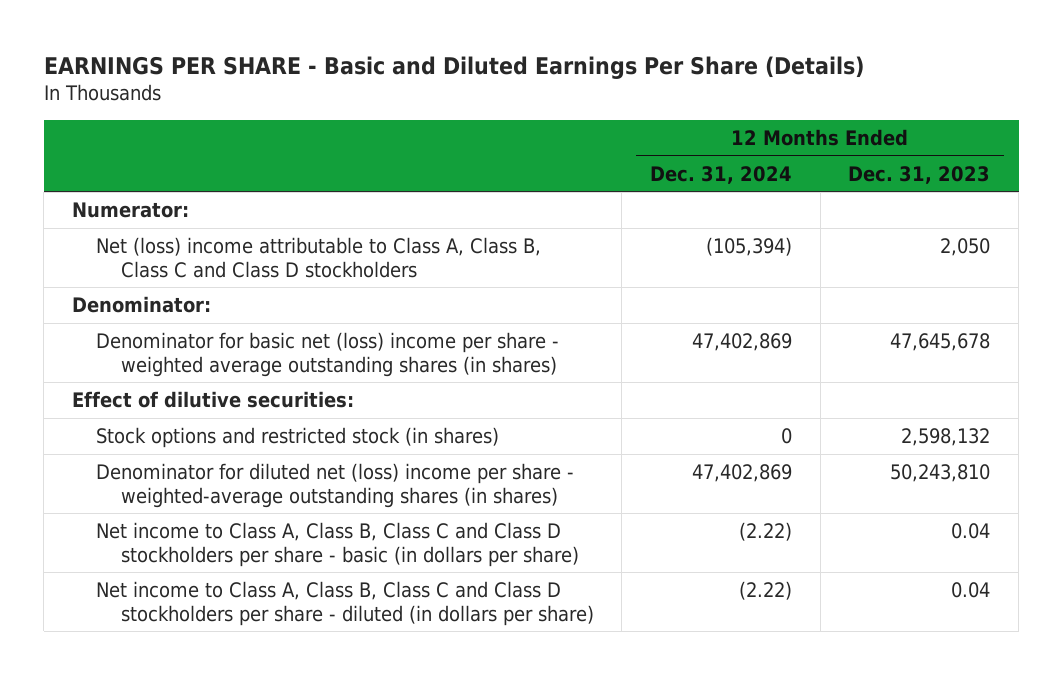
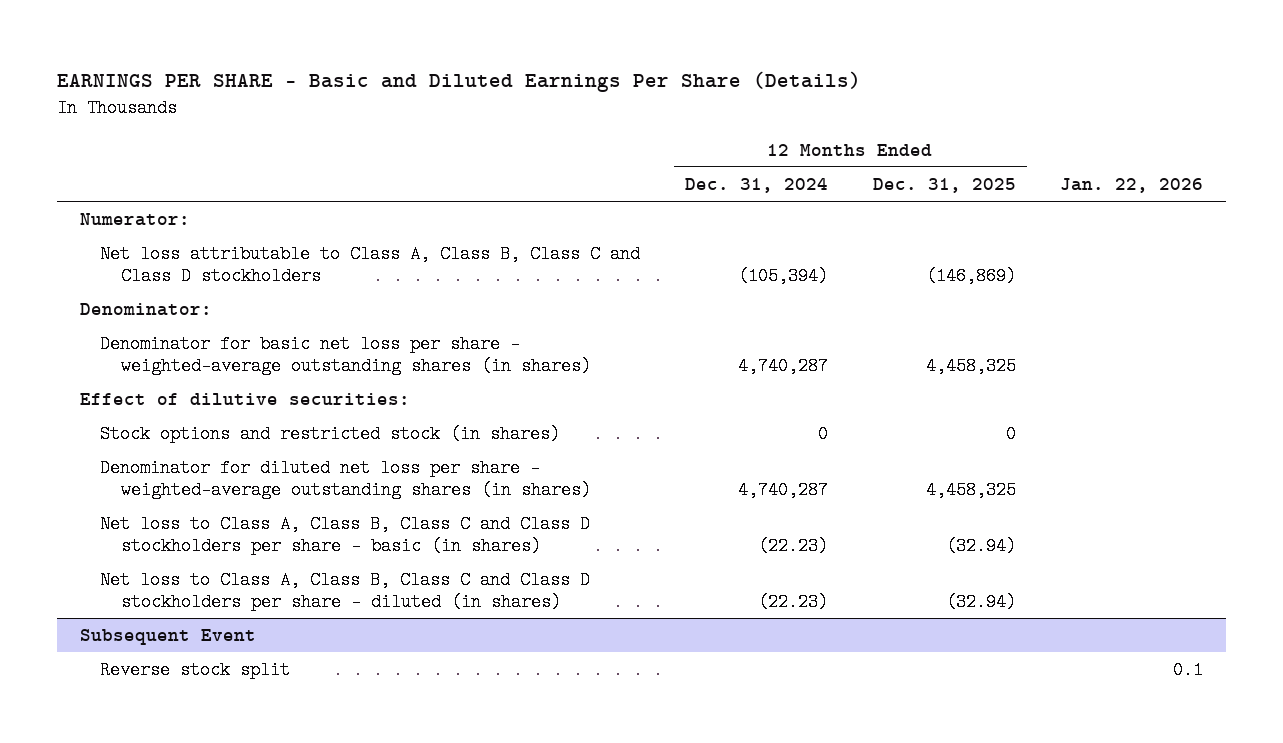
- | 12 Months Ended Dec. 31, 2024 | 12 Months Ended Dec. 31, 2023
+ | 12 Months Ended Dec. 31, 2024 | 12 Months Ended Dec. 31, 2025 | Jan. 22, 2026
- Net (loss) income attributable to Class A, Class B, Class C and Class D stockholders | (105,394) | 2,050
+ Net loss attributable to Class A, Class B, Class C and Class D stockholders | (105,394) | (146,869) |
- Denominator for basic net (loss) income per share - weighted average outstanding shares (in shares) | 47,402,869 | 47,645,678
+ Denominator for basic net loss per share - weighted-average outstanding shares (in shares) | 4,740,287 | 4,458,325 |
- Denominator for diluted net (loss) income per share - weighted-average outstanding shares (in shares) | 47,402,869 | 50,243,810
- Net income to Class A, Class B, Class C and Class D stockholders per share - basic (in dollars per share) | (2.22) | 0.04
- Net income to Class A, Class B, Class C and Class D stockholders per share - diluted (in dollars per share) | (2.22) | 0.04
+ Denominator for diluted net loss per share - weighted-average outstanding shares (in shares) | 4,740,287 | 4,458,325 |
+ Net loss to Class A, Class B, Class C and Class D stockholders per share - basic (in shares) | (22.23) | (32.94) |
+ Net loss to Class A, Class B, Class C and Class D stockholders per share - diluted (in shares) | (22.23) | (32.94) |
+ Subsequent Event
+ Reverse stock split | | | 0.1

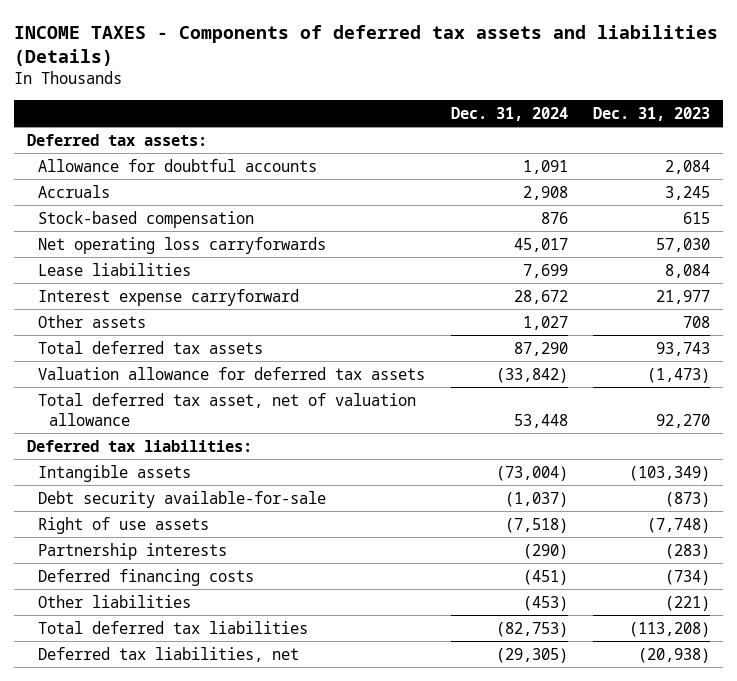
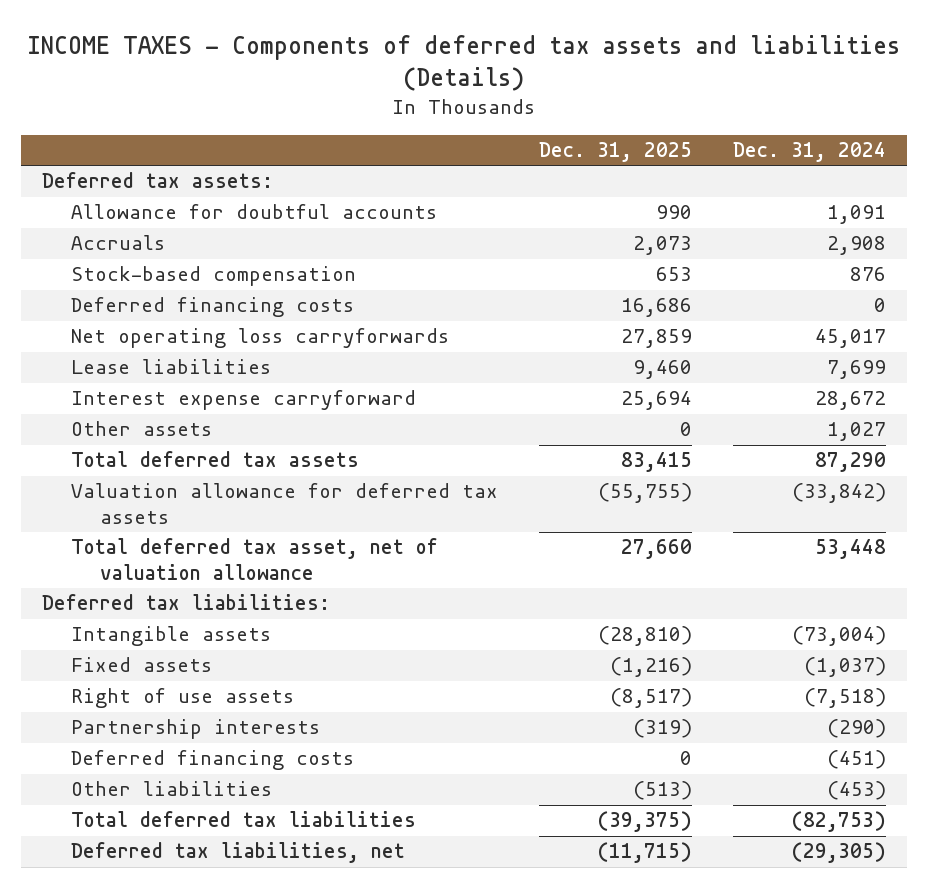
- | Dec. 31, 2024 | Dec. 31, 2023
+ | Dec. 31, 2025 | Dec. 31, 2024
+ Deferred financing costs | 16,686 | 0
- Debt security available-for-sale | (1,037) | (873)
+ Fixed assets | (1,216) | (1,037)

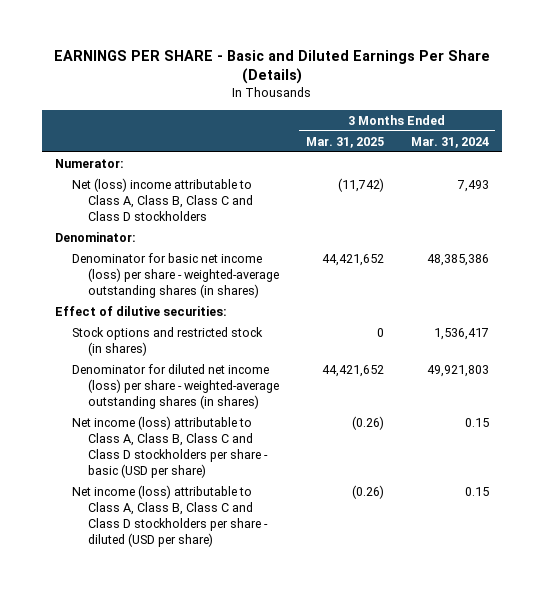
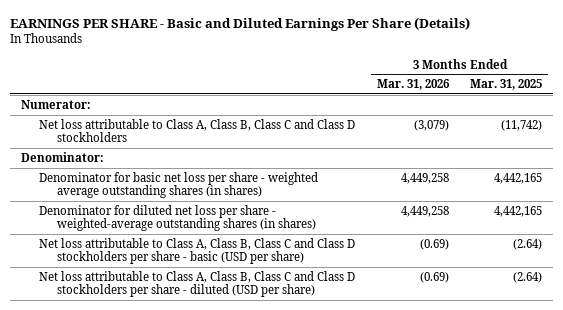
- | 3 Months Ended Mar. 31, 2025 | 3 Months Ended Mar. 31, 2024
+ | 3 Months Ended Mar. 31, 2026 | 3 Months Ended Mar. 31, 2025
- Net (loss) income attributable to Class A, Class B, Class C and Class D stockholders | (11,742) | 7,493
+ Net loss attributable to Class A, Class B, Class C and Class D stockholders | (3,079) | (11,742)
- Denominator for basic net income (loss) per share - weighted-average outstanding shares (in shares) | 44,421,652 | 48,385,386
- Effect of dilutive securities:
- Stock options and restricted stock (in shares) | 0 | 1,536,417
- Denominator for diluted net income (loss) per share - weighted-average outstanding shares (in shares) | 44,421,652 | 49,921,803
- Net income (loss) attributable to Class A, Class B, Class C and Class D stockholders per share - basic (USD per share) | (0.26) | 0.15
- Net income (loss) attributable to Class A, Class B, Class C and Class D stockholders per share - diluted (USD per share) | (0.26) | 0.15
+ Denominator for basic net loss per share - weighted average outstanding shares (in shares) | 4,449,258 | 4,442,165
+ Denominator for diluted net loss per share - weighted-average outstanding shares (in shares) | 4,449,258 | 4,442,165
+ Net loss attributable to Class A, Class B, Class C and Class D stockholders per share - basic (USD per share) | (0.69) | (2.64)
+ Net loss attributable to Class A, Class B, Class C and Class D stockholders per share - diluted (USD per share) | (0.69) | (2.64)

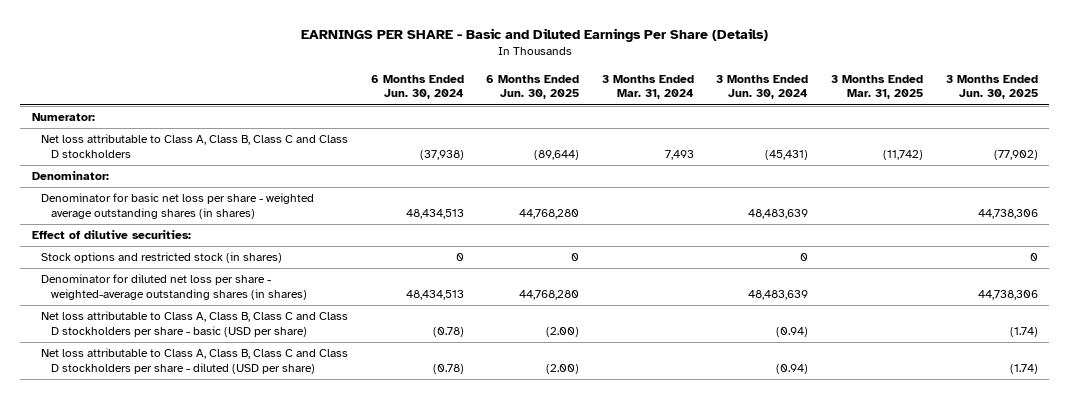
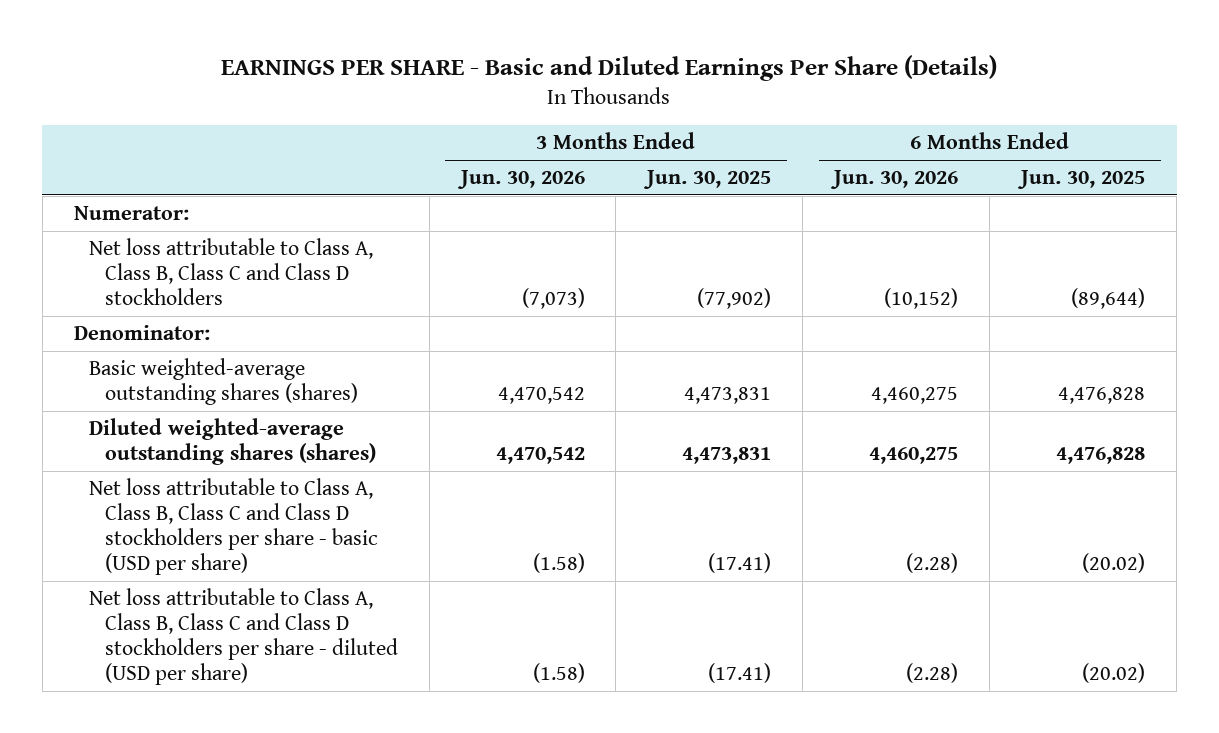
- | 6 Months Ended Jun. 30, 2024 | 6 Months Ended Jun. 30, 2025 | 3 Months Ended Mar. 31, 2024 | 3 Months Ended Jun. 30, 2024 | 3 Months Ended Mar. 31, 2025 | 3 Months Ended Jun. 30, 2025
+ | 3 Months Ended Jun. 30, 2026 | 3 Months Ended Jun. 30, 2025 | 6 Months Ended Jun. 30, 2026 | 6 Months Ended Jun. 30, 2025
- Denominator for basic net loss per share - weighted average outstanding shares (in shares) | 48,434,513 | 44,768,280 | | 48,483,639 | | 44,738,306
- Effect of dilutive securities:
- Stock options and restricted stock (in shares) | 0 | 0 | | 0 | | 0
- Denominator for diluted net loss per share - weighted-average outstanding shares (in shares) | 48,434,513 | 44,768,280 | | 48,483,639 | | 44,738,306
- Net loss attributable to Class A, Class B, Class C and Class D stockholders per share - basic (USD per share) | (0.78) | (2.00) | | (0.94) | | (1.74)
- Net loss attributable to Class A, Class B, Class C and Class D stockholders per share - diluted (USD per share) | (0.78) | (2.00) | | (0.94) | | (1.74)
+ Basic weighted-average outstanding shares (shares) | 4,470,542 | 4,473,831 | 4,460,275 | 4,476,828
+ Diluted weighted-average outstanding shares (shares) | 4,470,542 | 4,473,831 | 4,460,275 | 4,476,828
+ Net loss attributable to Class A, Class B, Class C and Class D stockholders per share - basic (USD per share) | (1.58) | (17.41) | (2.28) | (20.02)
+ Net loss attributable to Class A, Class B, Class C and Class D stockholders per share - diluted (USD per share) | (1.58) | (17.41) | (2.28) | (20.02)

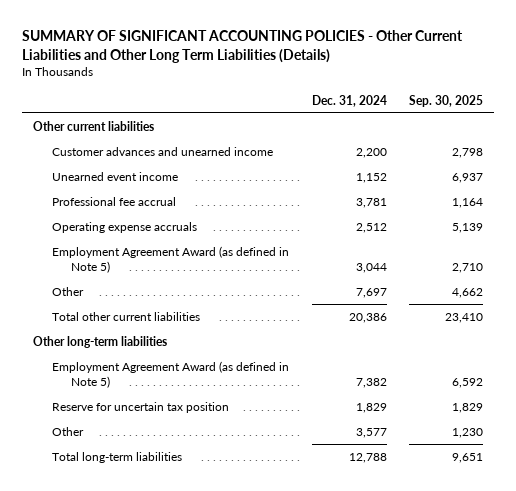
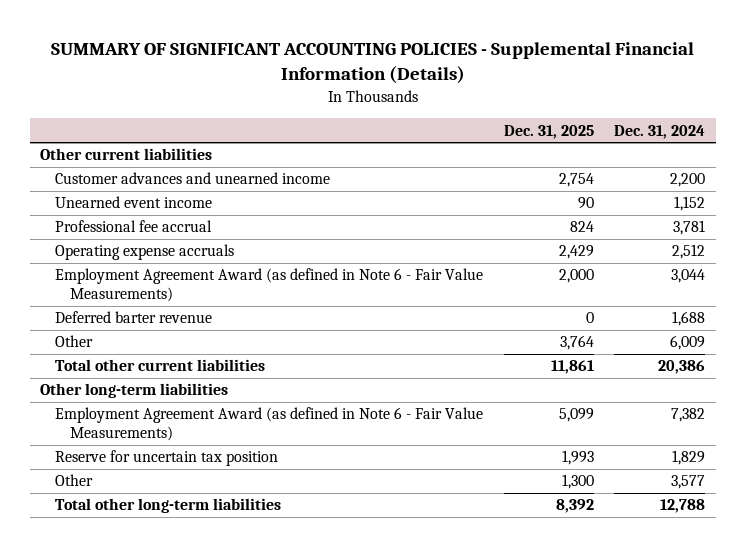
- SUMMARY OF SIGNIFICANT ACCOUNTING POLICIES - Other Current Liabilities and Other Long Term Liabilities (Details)
+ SUMMARY OF SIGNIFICANT ACCOUNTING POLICIES - Supplemental Financial Information (Details)
- | Dec. 31, 2024 | Sep. 30, 2025
+ | Dec. 31, 2025 | Dec. 31, 2024
- Employment Agreement Award (as defined in Note 5) | 3,044 | 2,710
- Other | 7,697 | 4,662
+ Employment Agreement Award (as defined in Note 6 - Fair Value Measurements) | 2,000 | 3,044
+ Deferred barter revenue | 0 | 1,688
+ Other | 3,764 | 6,009
- Employment Agreement Award (as defined in Note 5) | 7,382 | 6,592
+ Employment Agreement Award (as defined in Note 6 - Fair Value Measurements) | 5,099 | 7,382
- Total long-term liabilities | 12,788 | 9,651
+ Total other long-term liabilities | 8,392 | 12,788

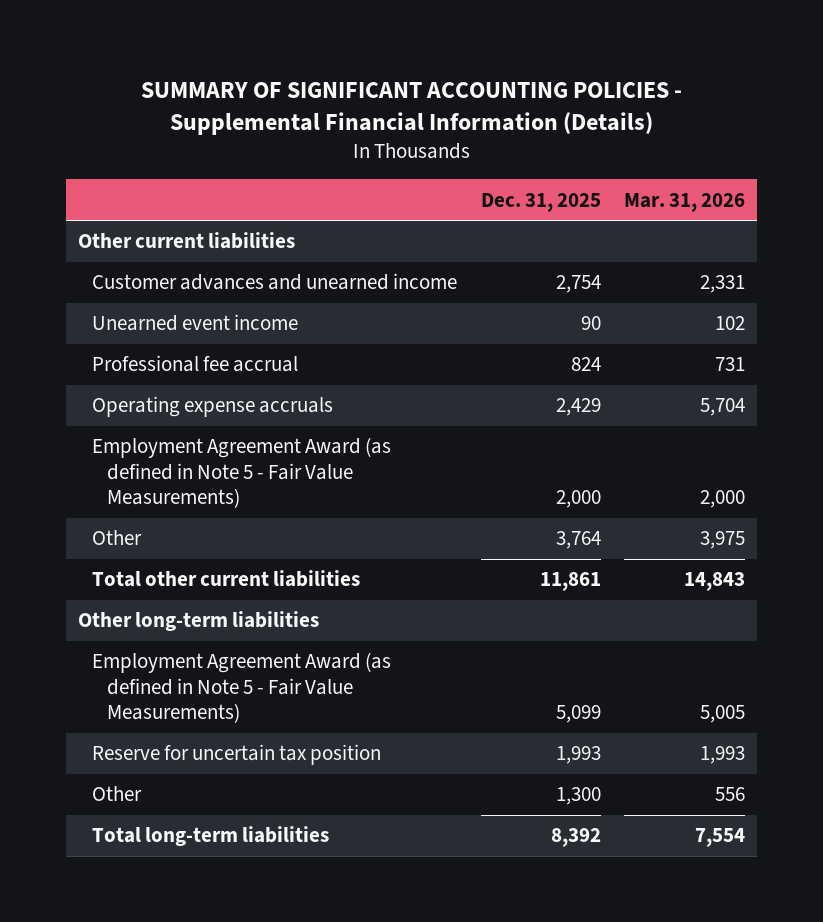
- | Dec. 31, 2025 | Dec. 31, 2024
+ | Dec. 31, 2025 | Mar. 31, 2026
- Employment Agreement Award (as defined in Note 6 - Fair Value Measurements) | 2,000 | 3,044
- Deferred barter revenue | 0 | 1,688
+ Employment Agreement Award (as defined in Note 5 - Fair Value Measurements) | 2,000 | 2,000
- Employment Agreement Award (as defined in Note 6 - Fair Value Measurements) | 5,099 | 7,382
+ Employment Agreement Award (as defined in Note 5 - Fair Value Measurements) | 5,099 | 5,005
- Total other long-term liabilities | 8,392 | 12,788
+ Total long-term liabilities | 8,392 | 7,554

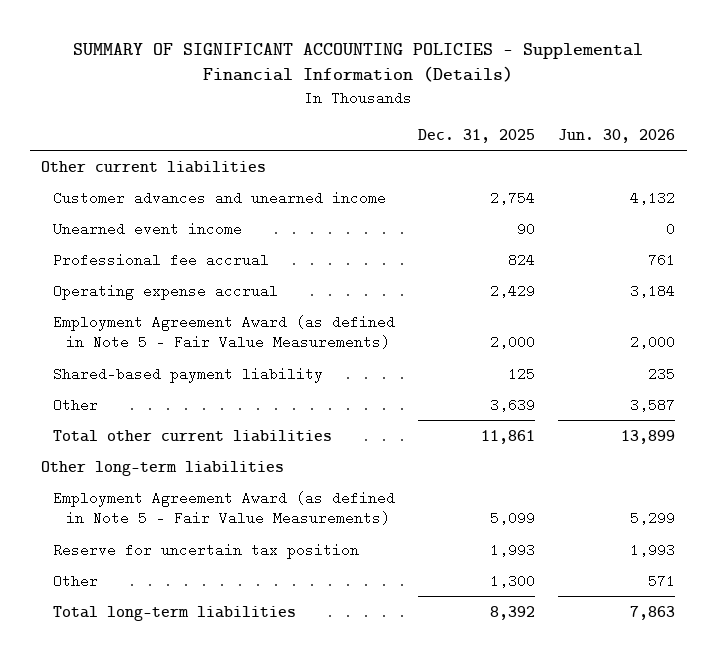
- | Dec. 31, 2025 | Mar. 31, 2026
+ | Dec. 31, 2025 | Jun. 30, 2026
- Operating expense accruals | 2,429 | 5,704
+ Operating expense accrual | 2,429 | 3,184
- Other | 3,764 | 3,975
+ Shared-based payment liability | 125 | 235
+ Other | 3,639 | 3,587

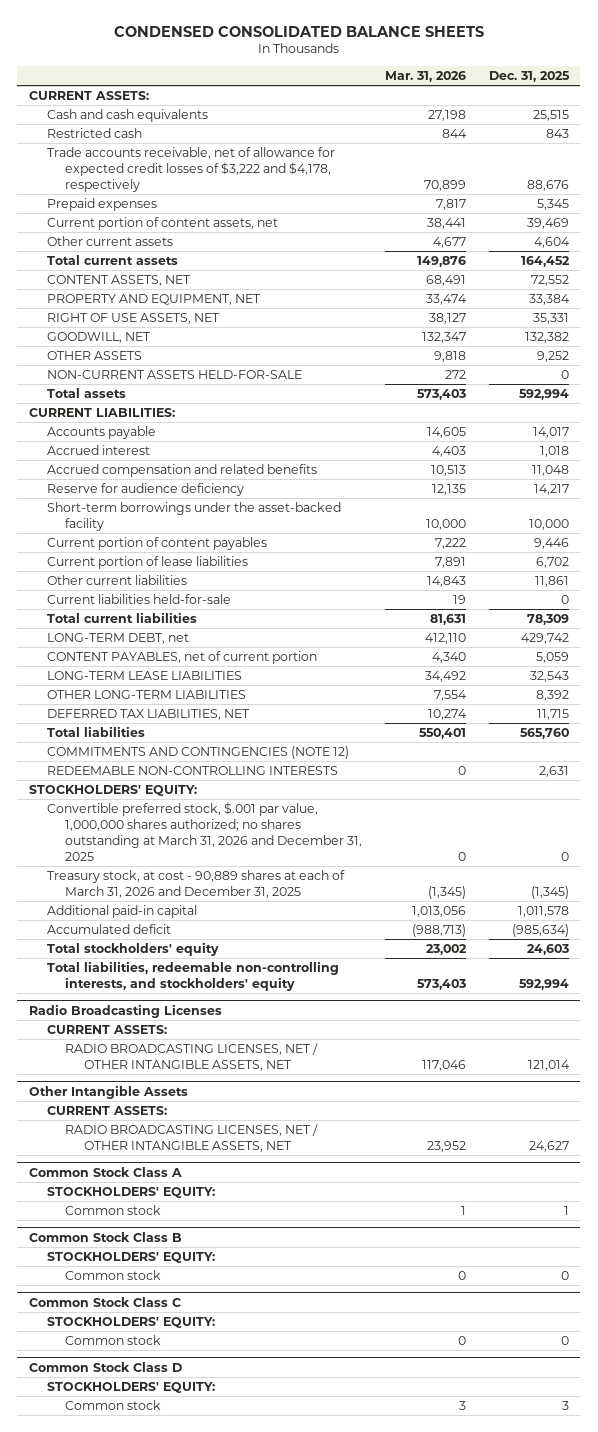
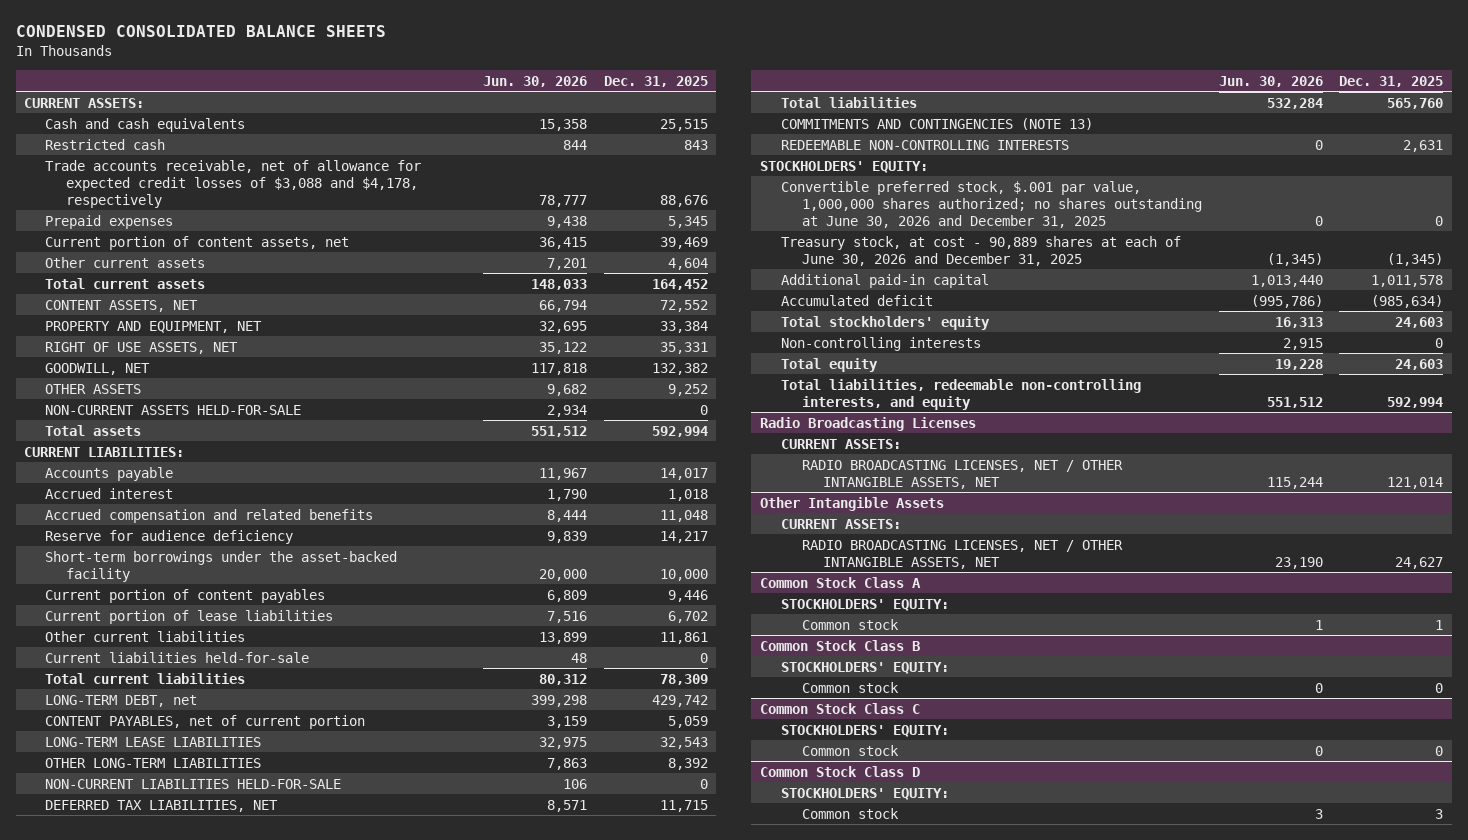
- | Mar. 31, 2026 | Dec. 31, 2025
+ | Jun. 30, 2026 | Dec. 31, 2025
- Trade accounts receivable, net of allowance for expected credit losses of $3,222 and $4,178, respectively | 70,899 | 88,676
+ Trade accounts receivable, net of allowance for expected credit losses of $3,088 and $4,178, respectively | 78,777 | 88,676
+ NON-CURRENT LIABILITIES HELD-FOR-SALE | 106 | 0
- COMMITMENTS AND CONTINGENCIES (NOTE 12)
+ COMMITMENTS AND CONTINGENCIES (NOTE 13)
- Convertible preferred stock, $.001 par value, 1,000,000 shares authorized; no shares outstanding at March 31, 2026 and December 31, 2025 | 0 | 0
- Treasury stock, at cost - 90,889 shares at each of March 31, 2026 and December 31, 2025 | (1,345) | (1,345)
+ Convertible preferred stock, $.001 par value, 1,000,000 shares authorized; no shares outstanding at June 30, 2026 and December 31, 2025 | 0 | 0
+ Treasury stock, at cost - 90,889 shares at each of June 30, 2026 and December 31, 2025 | (1,345) | (1,345)
- Total liabilities, redeemable non-controlling interests, and stockholders' equity | 573,403 | 592,994
+ Non-controlling interests | 2,915 | 0
+ Total equity | 19,228 | 24,603
+ Total liabilities, redeemable non-controlling interests, and equity | 551,512 | 592,994

